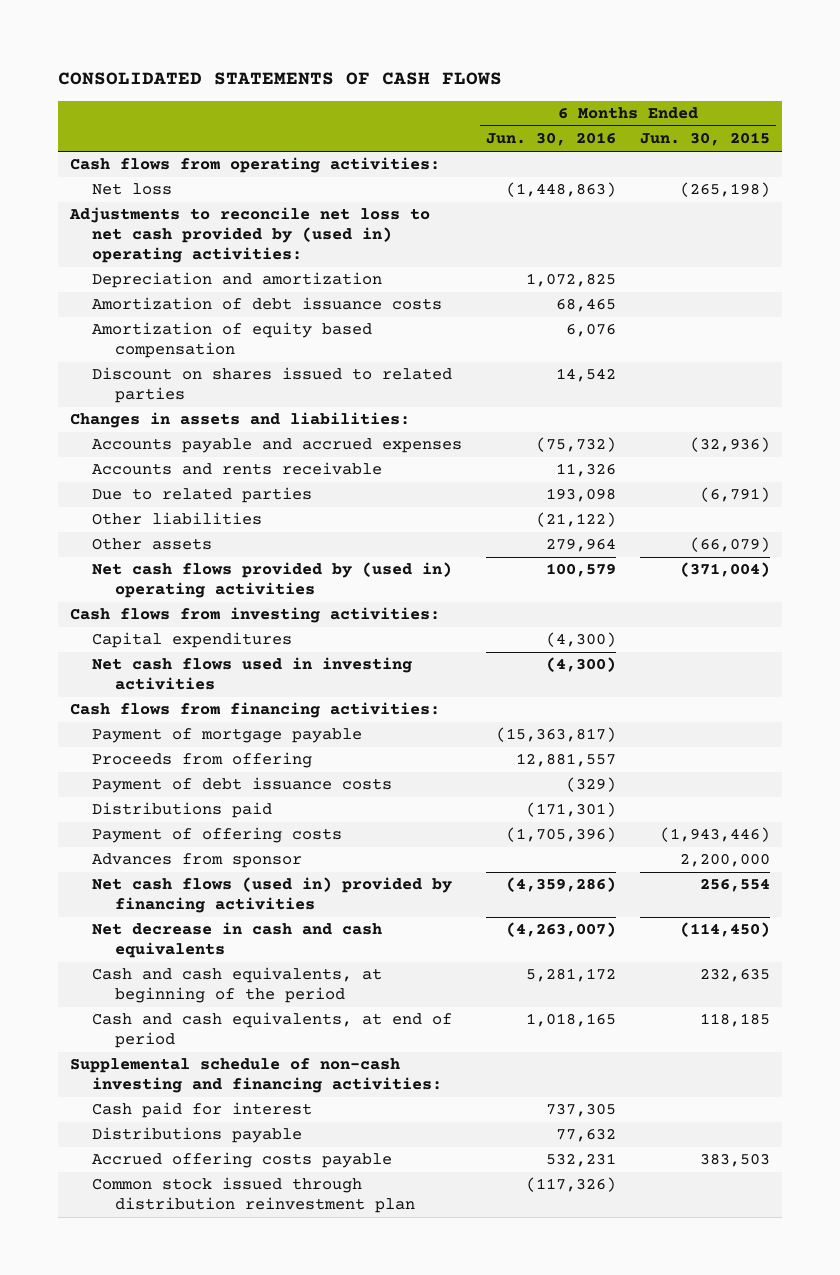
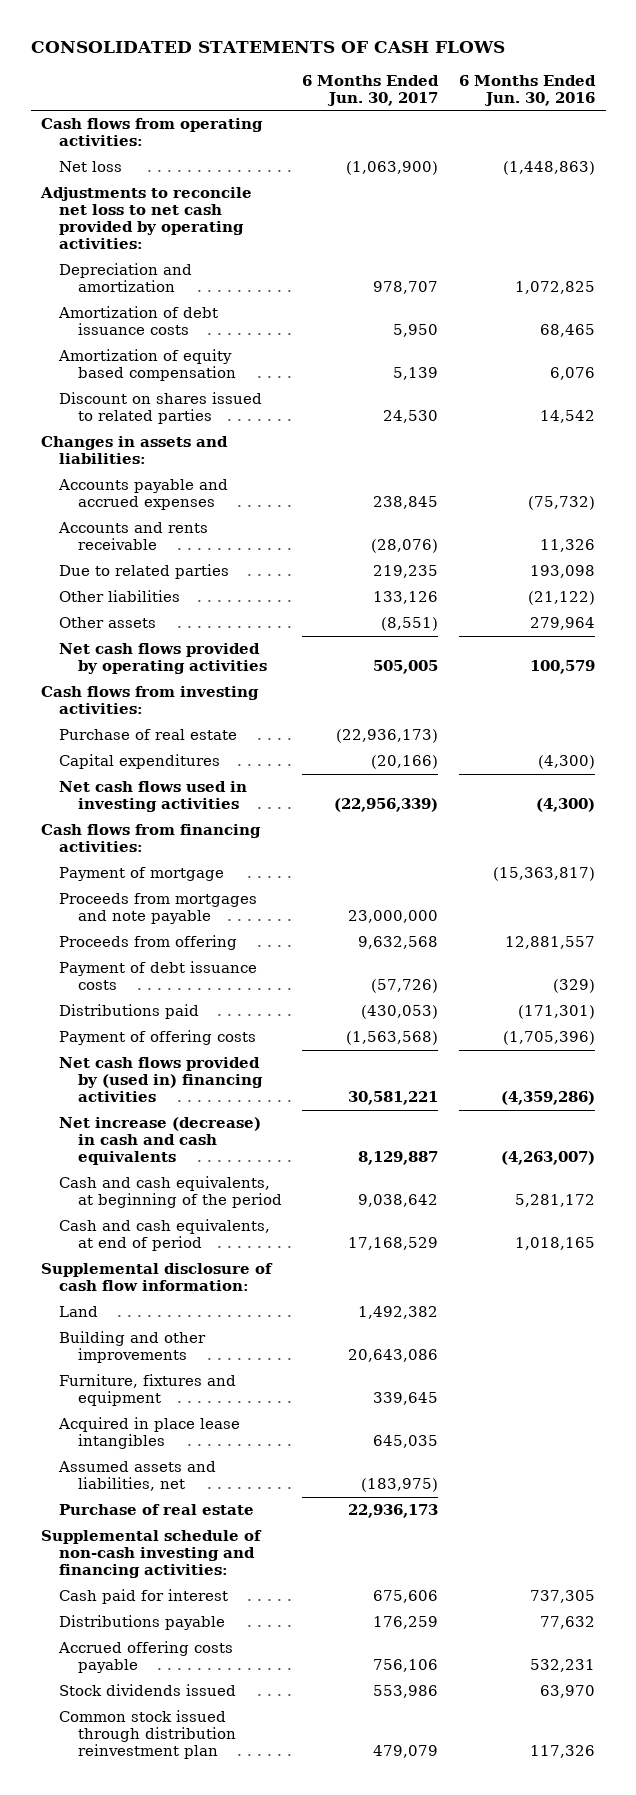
- | 6 Months Ended Jun. 30, 2016 | 6 Months Ended Jun. 30, 2015
+ | 6 Months Ended Jun. 30, 2017 | 6 Months Ended Jun. 30, 2016
- Adjustments to reconcile net loss to net cash provided by (used in) operating activities:
+ Adjustments to reconcile net loss to net cash provided by operating activities:
- Net cash flows provided by (used in) operating activities | 100,579 | (371,004)
+ Net cash flows provided by operating activities | 505,005 | 100,579
+ Purchase of real estate | (22,936,173) |
- Payment of mortgage payable | (15,363,817) |
+ Payment of mortgage | | (15,363,817)
+ Proceeds from mortgages and note payable | 23,000,000 |
- Advances from sponsor | | 2,200,000
- Net cash flows (used in) provided by financing activities | (4,359,286) | 256,554
- Net decrease in cash and cash equivalents | (4,263,007) | (114,450)
+ Net cash flows provided by (used in) financing activities | 30,581,221 | (4,359,286)
+ Net increase (decrease) in cash and cash equivalents | 8,129,887 | (4,263,007)
+ Supplemental disclosure of cash flow information:
+ Land | 1,492,382 |
+ Building and other improvements | 20,643,086 |
+ Furniture, fixtures and equipment | 339,645 |
+ Acquired in place lease intangibles | 645,035 |
+ Assumed assets and liabilities, net | (183,975) |
+ Purchase of real estate | 22,936,173 |
- Common stock issued through distribution reinvestment plan | (117,326) |
+ Stock dividends issued | 553,986 | 63,970
+ Common stock issued through distribution reinvestment plan | 479,079 | 117,326

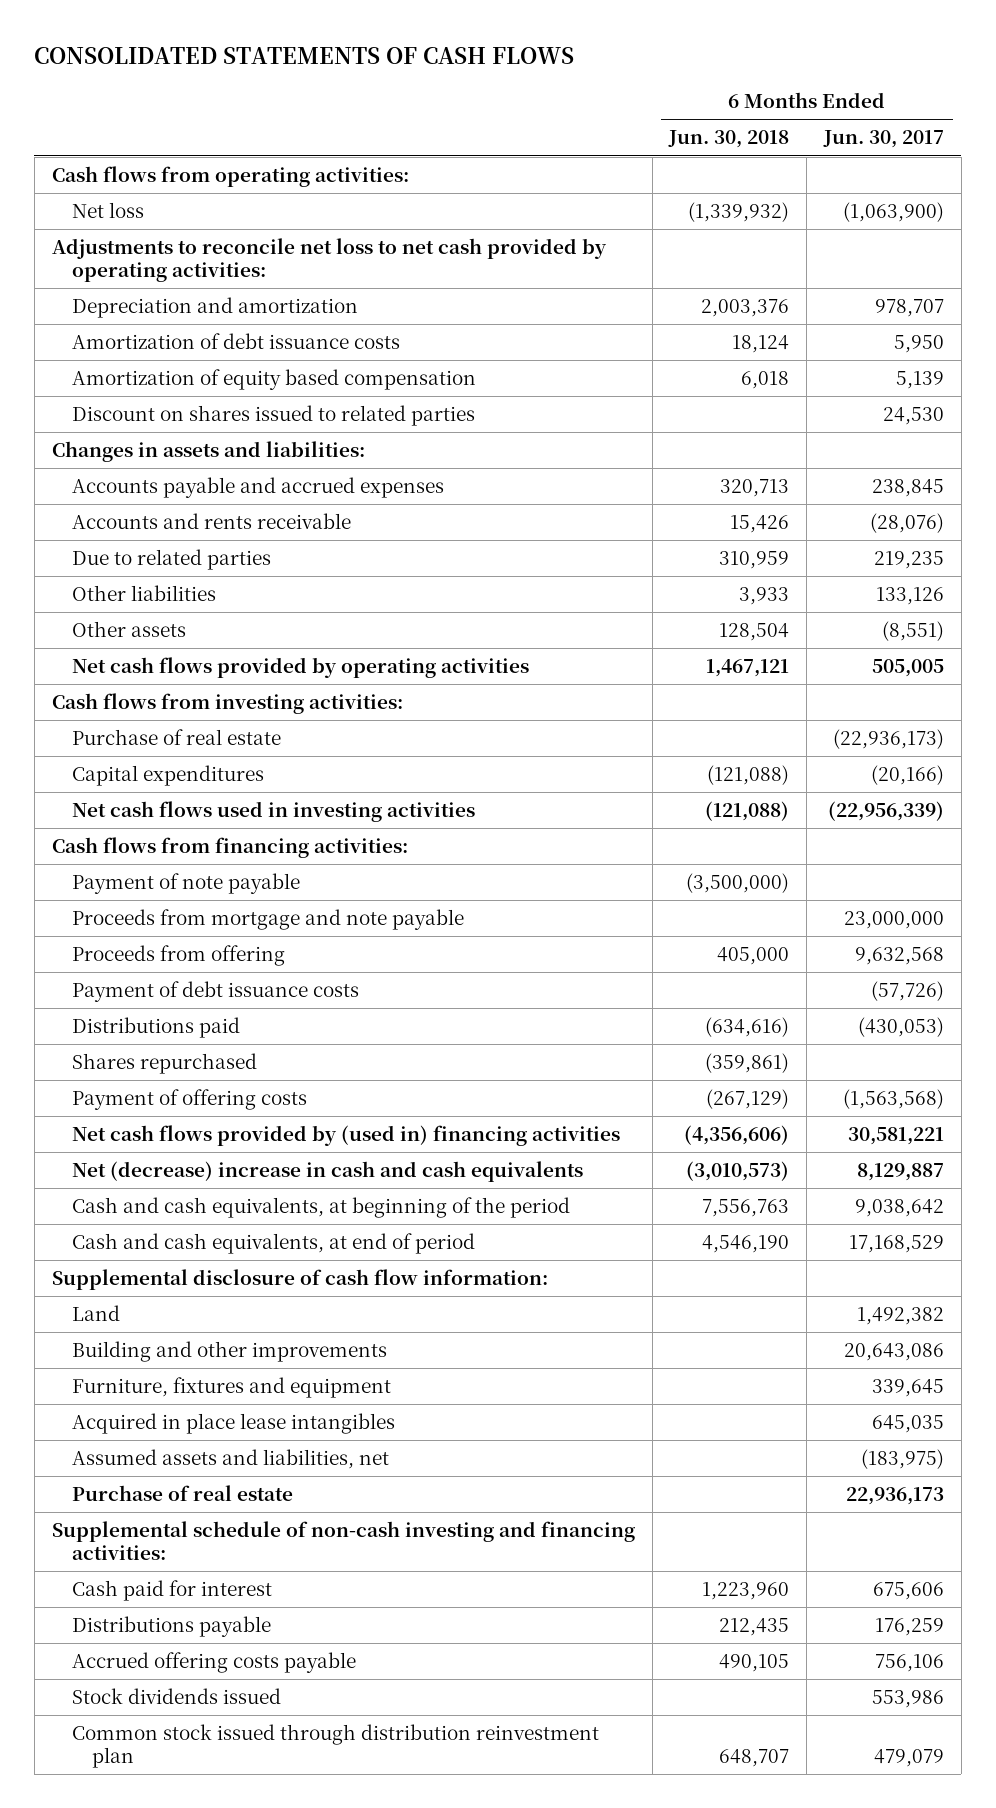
- | 6 Months Ended Jun. 30, 2017 | 6 Months Ended Jun. 30, 2016
+ | 6 Months Ended Jun. 30, 2018 | 6 Months Ended Jun. 30, 2017
- Payment of mortgage | | (15,363,817)
- Proceeds from mortgages and note payable | 23,000,000 |
+ Payment of note payable | (3,500,000) |
+ Proceeds from mortgage and note payable | | 23,000,000
+ Shares repurchased | (359,861) |
- Net increase (decrease) in cash and cash equivalents | 8,129,887 | (4,263,007)
+ Net (decrease) increase in cash and cash equivalents | (3,010,573) | 8,129,887

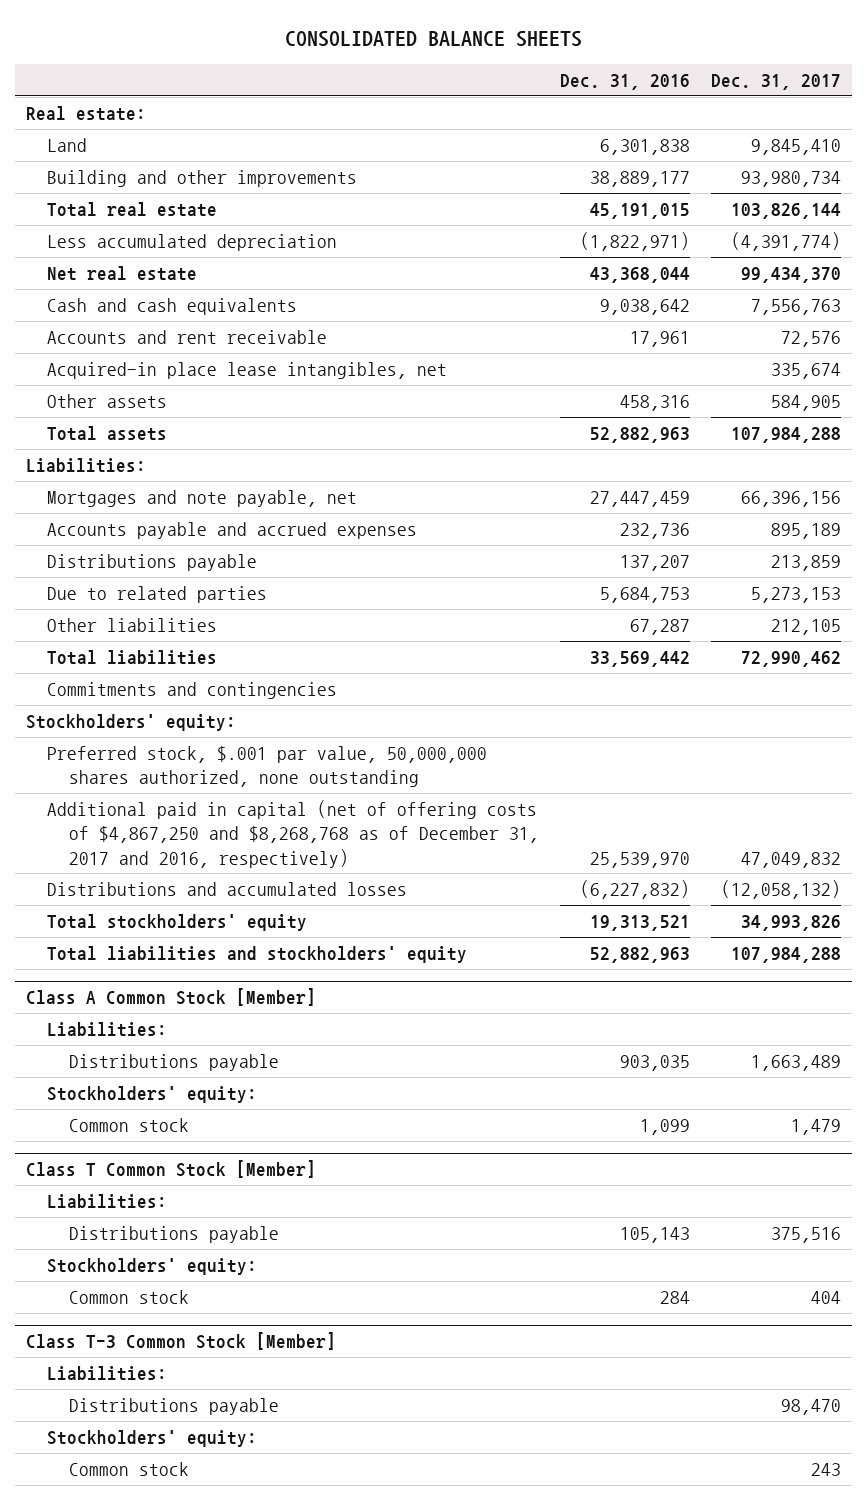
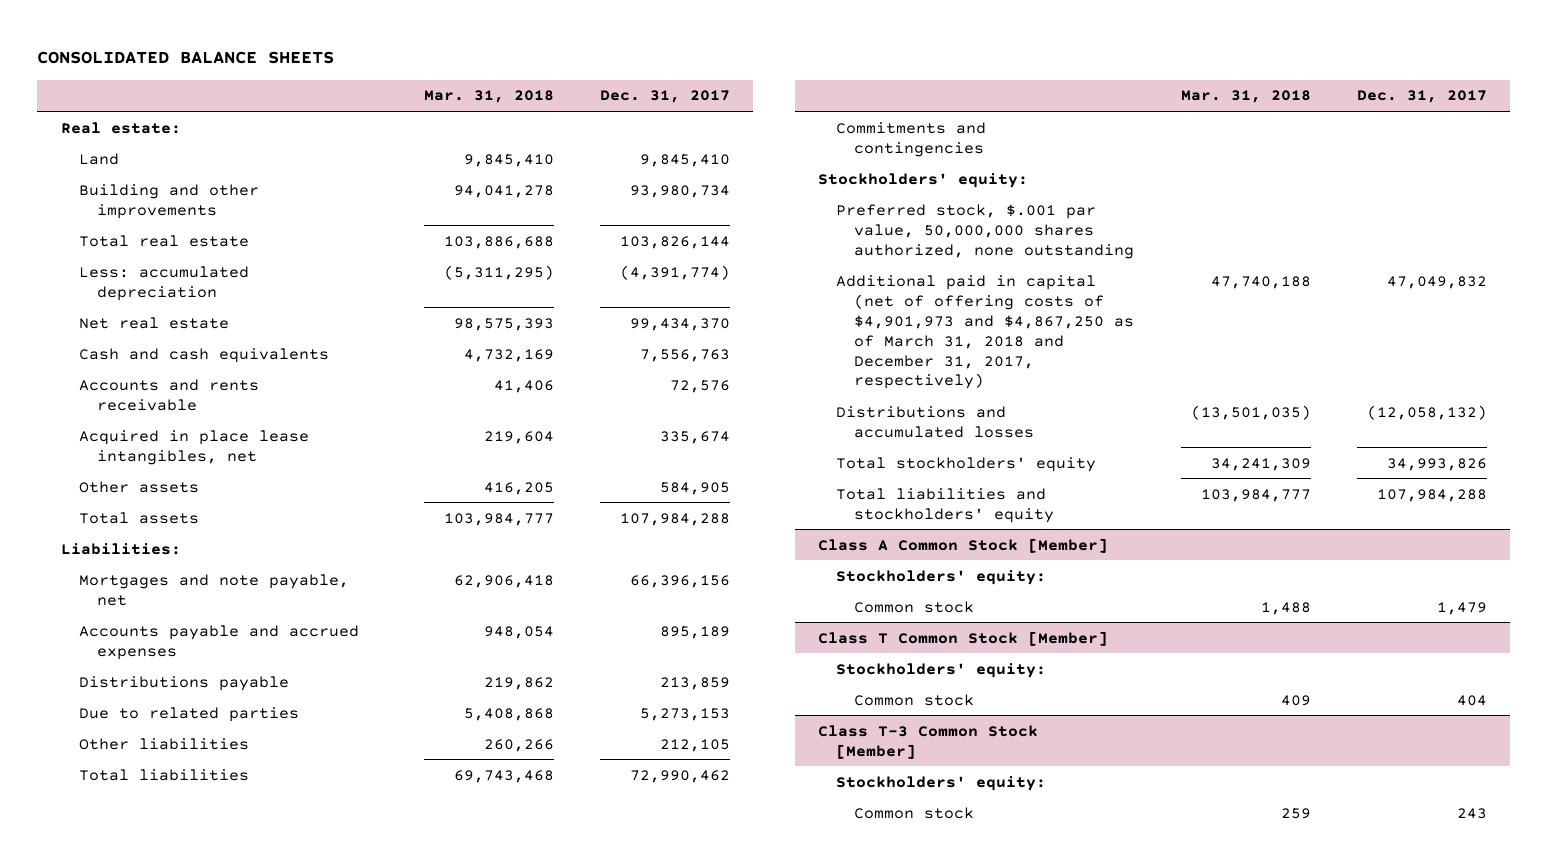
- | Dec. 31, 2016 | Dec. 31, 2017
+ | Mar. 31, 2018 | Dec. 31, 2017
- Less accumulated depreciation | (1,822,971) | (4,391,774)
+ Less: accumulated depreciation | (5,311,295) | (4,391,774)
- Accounts and rent receivable | 17,961 | 72,576
- Acquired-in place lease intangibles, net | | 335,674
+ Accounts and rents receivable | 41,406 | 72,576
+ Acquired in place lease intangibles, net | 219,604 | 335,674
- Additional paid in capital (net of offering costs of $4,867,250 and $8,268,768 as of December 31, 2017 and 2016, respectively) | 25,539,970 | 47,049,832
+ Additional paid in capital (net of offering costs of $4,901,973 and $4,867,250 as of March 31, 2018 and December 31, 2017, respectively) | 47,740,188 | 47,049,832
@ Class A Common Stock [Member]
- Liabilities:
- Distributions payable | 903,035 | 1,663,489
@ Class T Common Stock [Member]
- Liabilities:
- Distributions payable | 105,143 | 375,516
@ Class T-3 Common Stock [Member]
- Liabilities:
- Distributions payable | | 98,470

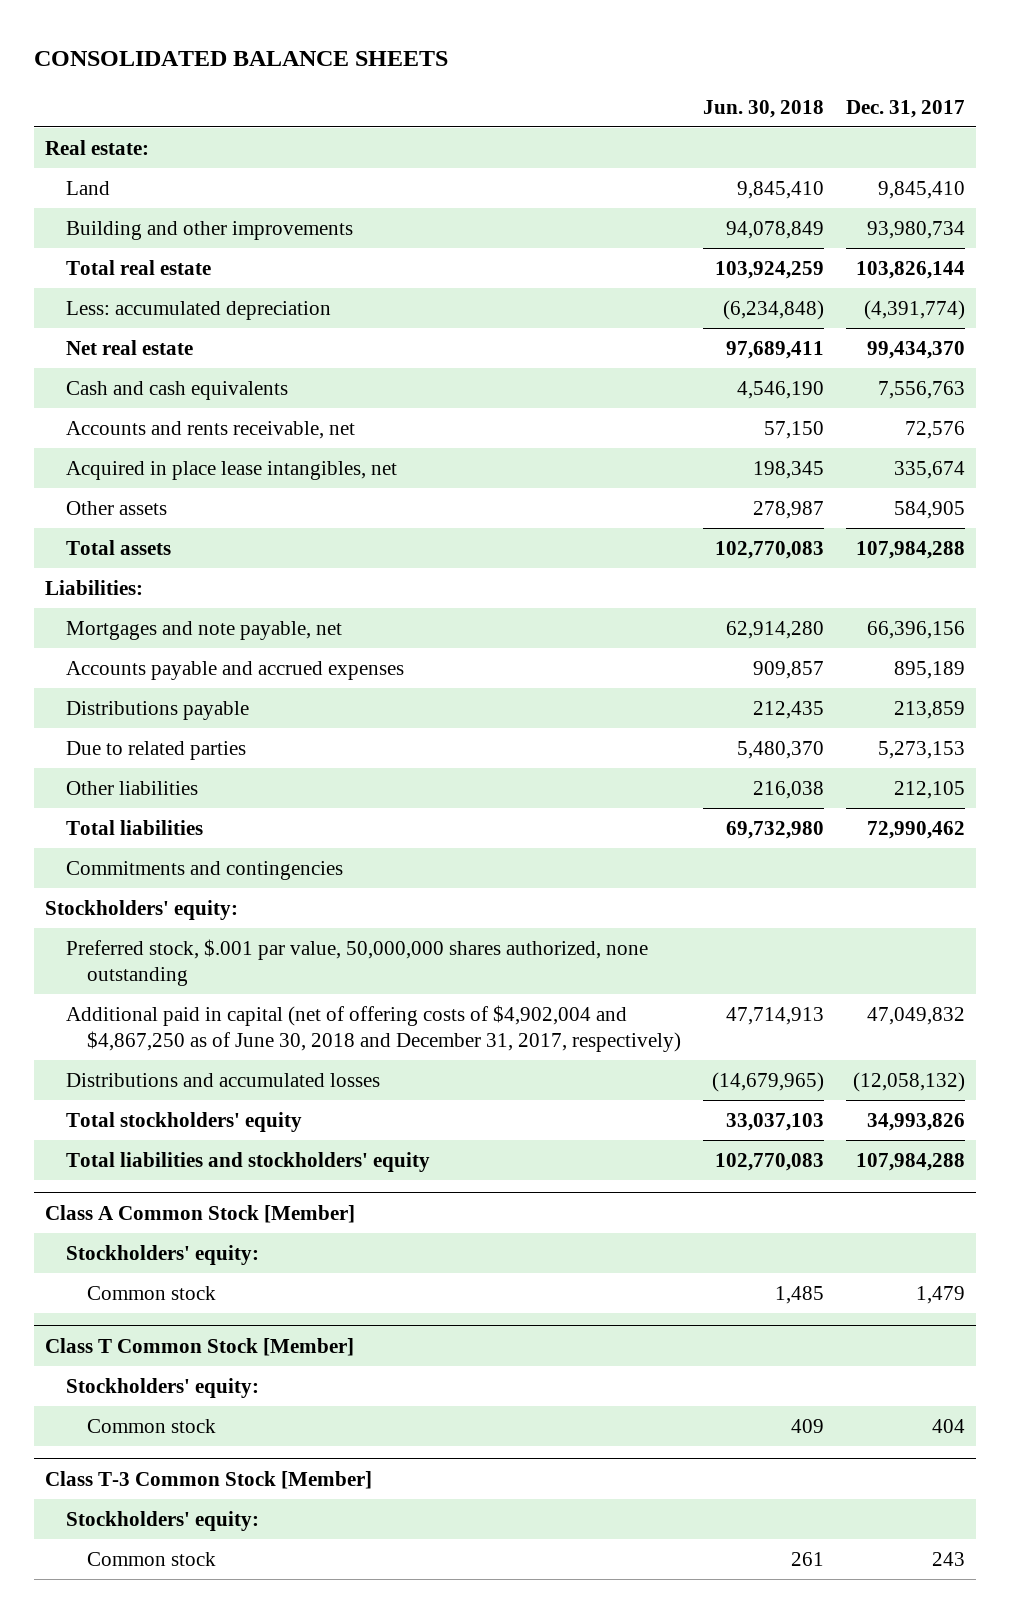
- | Mar. 31, 2018 | Dec. 31, 2017
+ | Jun. 30, 2018 | Dec. 31, 2017
- Accounts and rents receivable | 41,406 | 72,576
+ Accounts and rents receivable, net | 57,150 | 72,576
- Additional paid in capital (net of offering costs of $4,901,973 and $4,867,250 as of March 31, 2018 and December 31, 2017, respectively) | 47,740,188 | 47,049,832
+ Additional paid in capital (net of offering costs of $4,902,004 and $4,867,250 as of June 30, 2018 and December 31, 2017, respectively) | 47,714,913 | 47,049,832

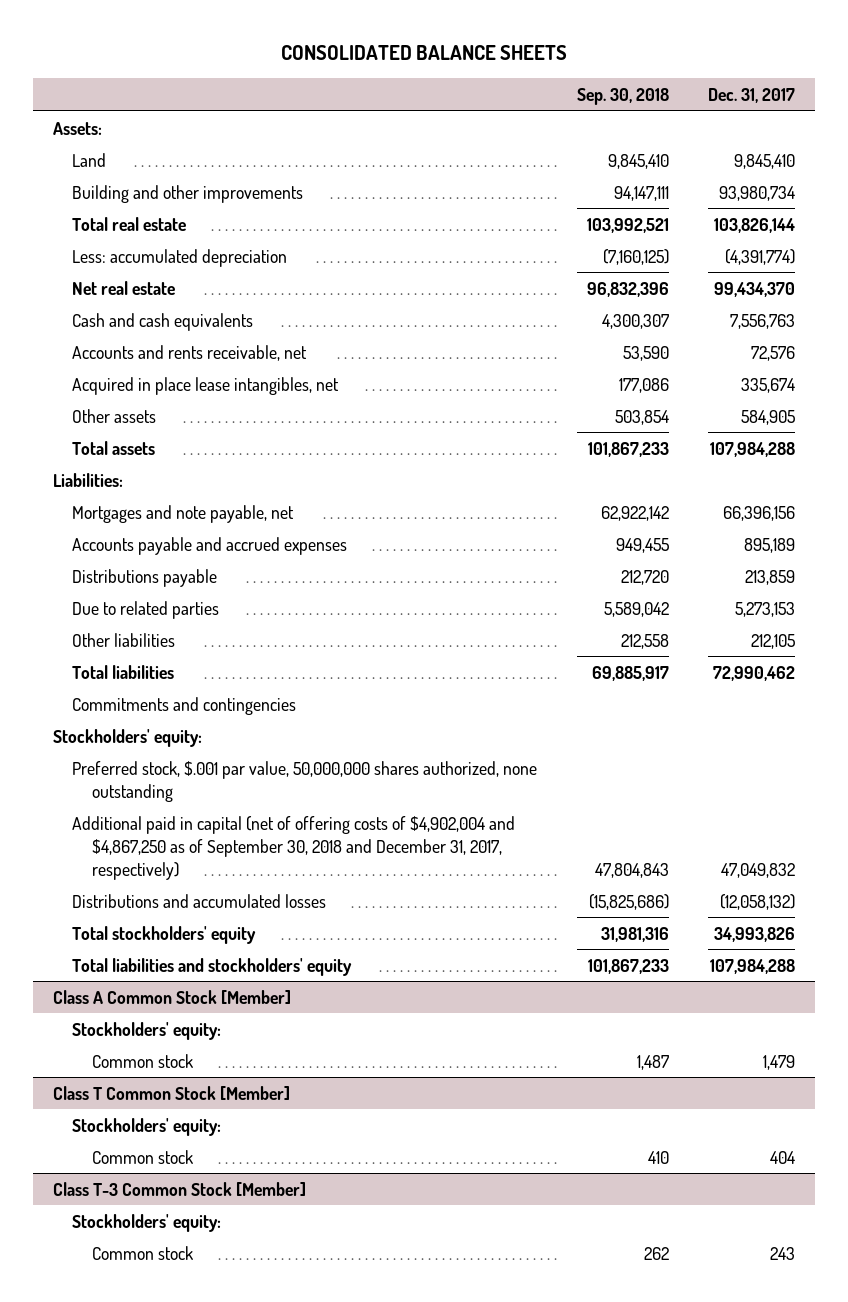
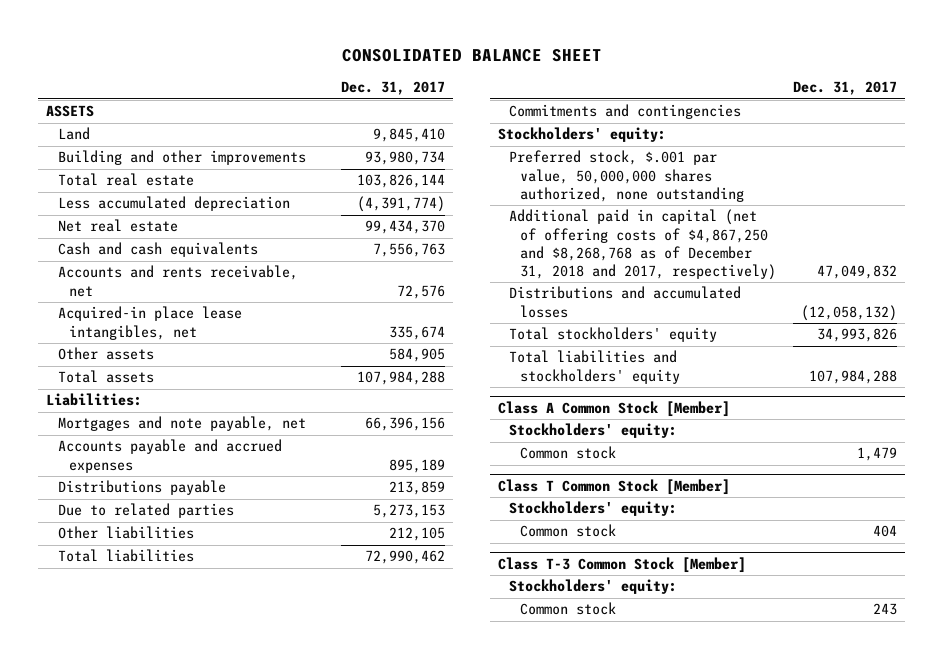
- CONSOLIDATED BALANCE SHEETS
+ CONSOLIDATED BALANCE SHEET
- | Sep. 30, 2018 | Dec. 31, 2017
+ | Dec. 31, 2017
- Assets:
+ ASSETS
- Less: accumulated depreciation | (7,160,125) | (4,391,774)
+ Less accumulated depreciation | (4,391,774)
- Acquired in place lease intangibles, net | 177,086 | 335,674
+ Acquired-in place lease intangibles, net | 335,674
- Additional paid in capital (net of offering costs of $4,902,004 and $4,867,250 as of September 30, 2018 and December 31, 2017, respectively) | 47,804,843 | 47,049,832
+ Additional paid in capital (net of offering costs of $4,867,250 and $8,268,768 as of December 31, 2018 and 2017, respectively) | 47,049,832

